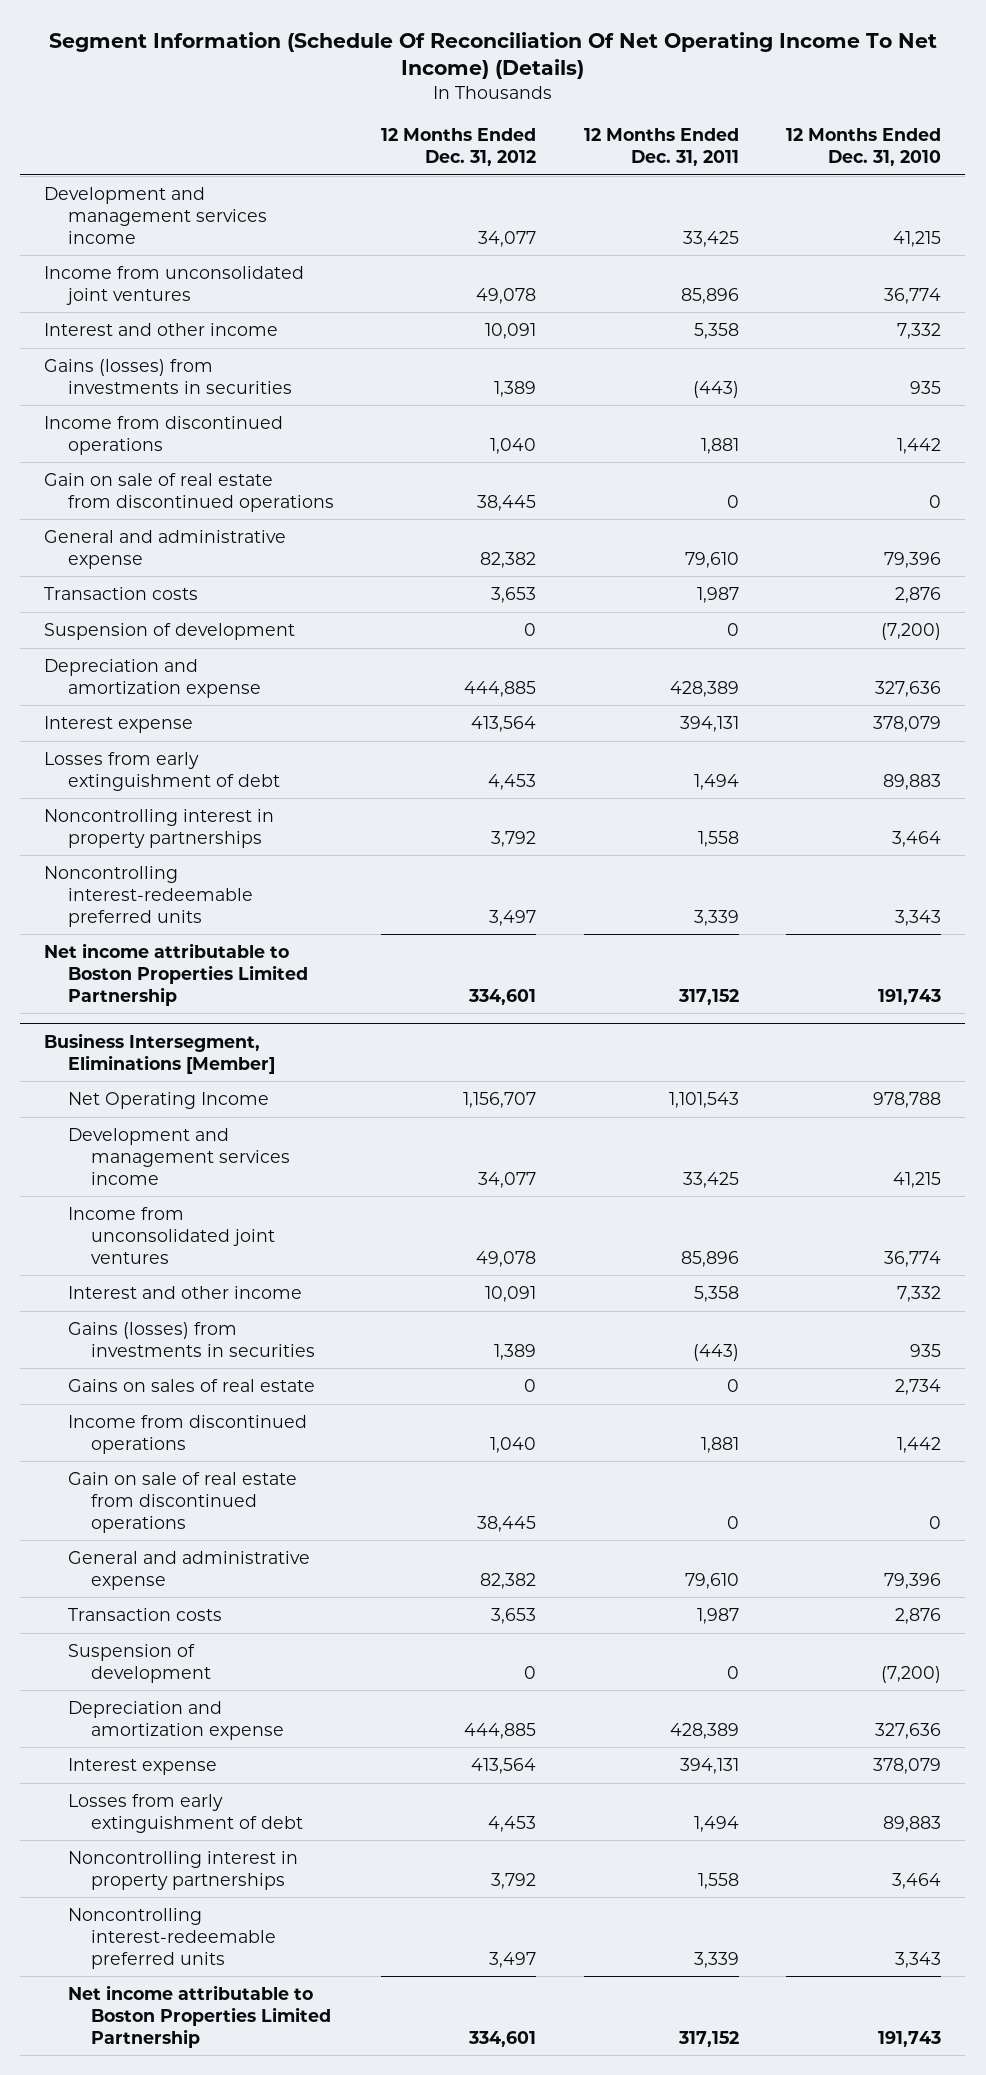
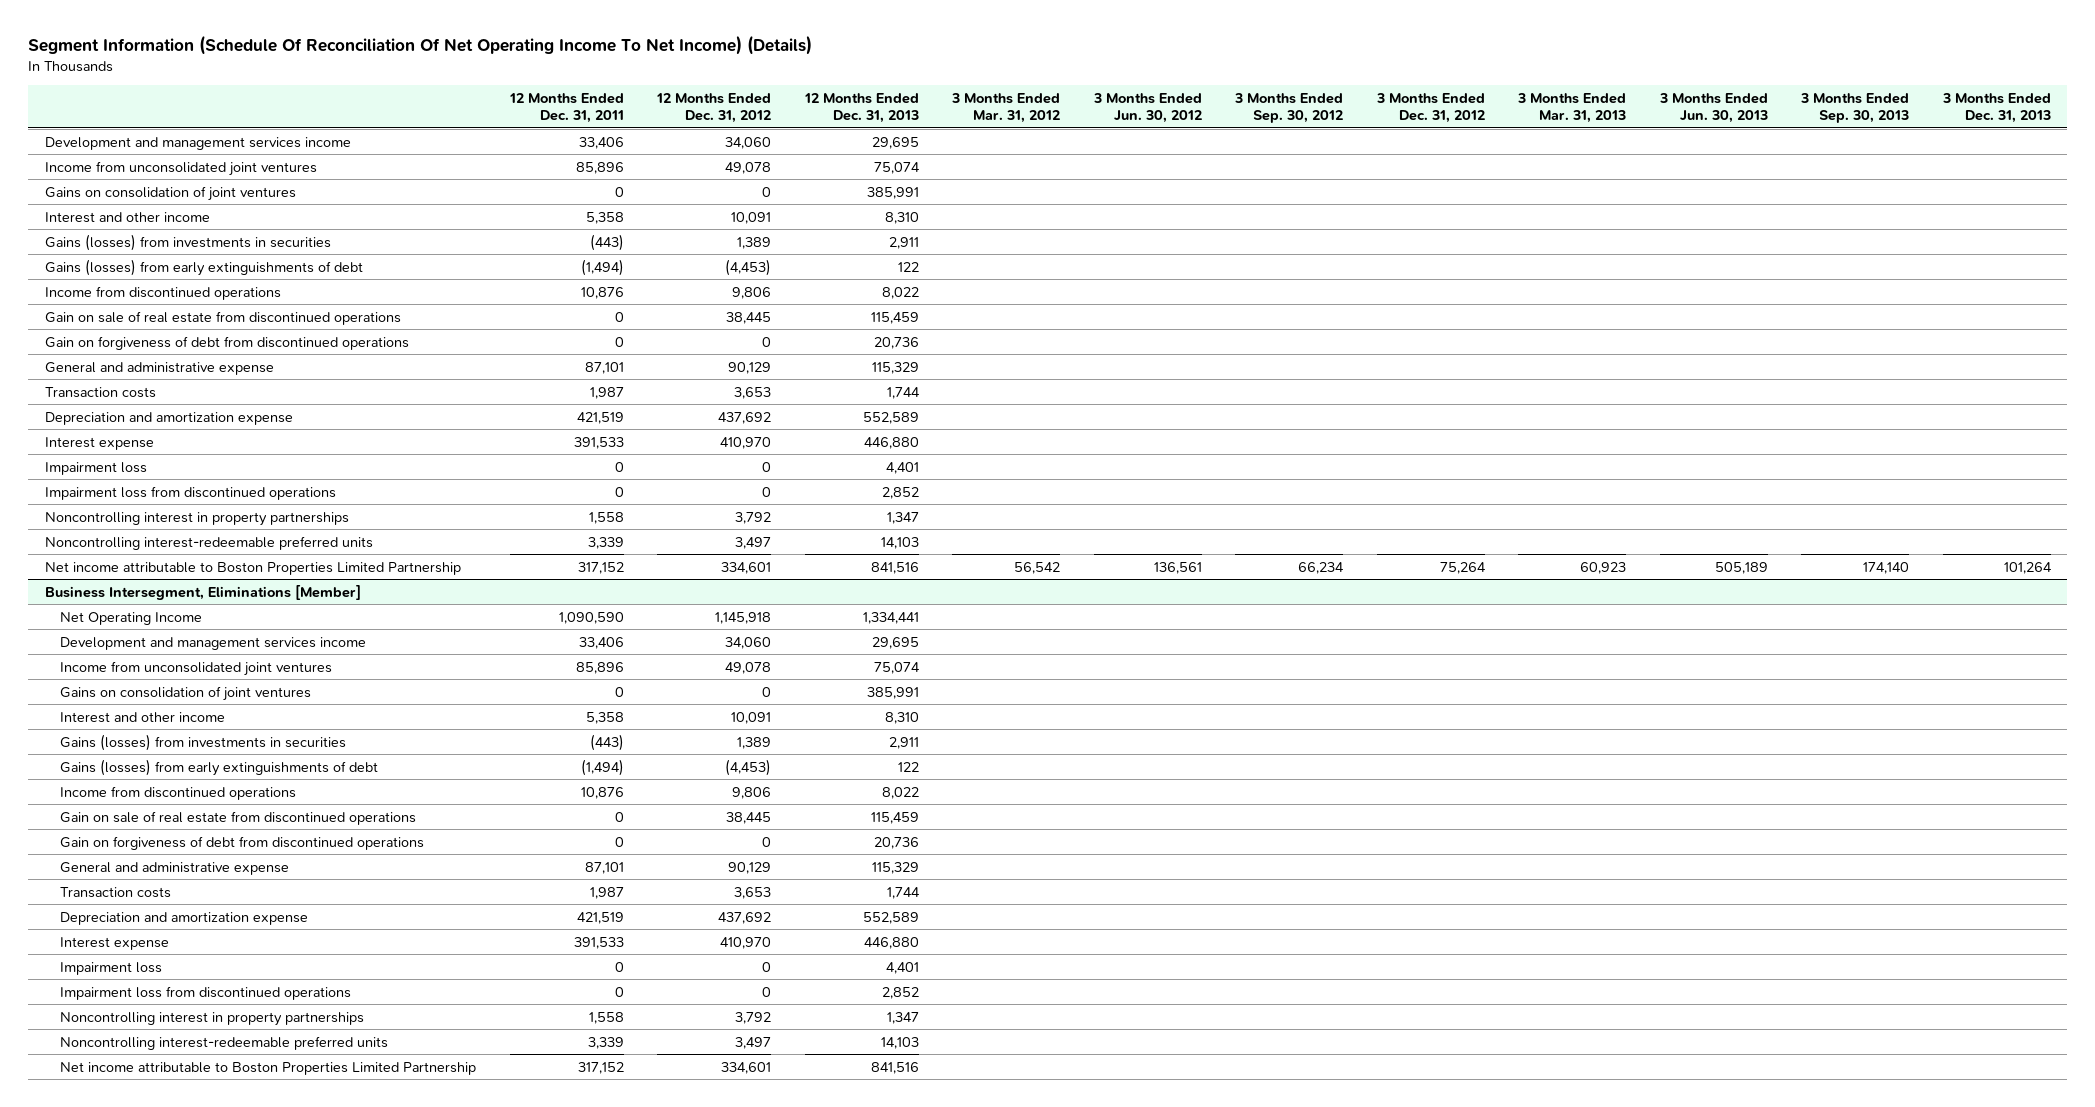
- | 12 Months Ended Dec. 31, 2012 | 12 Months Ended Dec. 31, 2011 | 12 Months Ended Dec. 31, 2010
+ | 12 Months Ended Dec. 31, 2011 | 12 Months Ended Dec. 31, 2012 | 12 Months Ended Dec. 31, 2013 | 3 Months Ended Mar. 31, 2012 | 3 Months Ended Jun. 30, 2012 | 3 Months Ended Sep. 30, 2012 | 3 Months Ended Dec. 31, 2012 | 3 Months Ended Mar. 31, 2013 | 3 Months Ended Jun. 30, 2013 | 3 Months Ended Sep. 30, 2013 | 3 Months Ended Dec. 31, 2013
- Development and management services income | 34,077 | 33,425 | 41,215
+ Development and management services income | 33,406 | 34,060 | 29,695 | | | | | | | |
+ Gains on consolidation of joint ventures | 0 | 0 | 385,991 | | | | | | | |
- Income from discontinued operations | 1,040 | 1,881 | 1,442
+ Gains (losses) from early extinguishments of debt | (1,494) | (4,453) | 122 | | | | | | | |
+ Income from discontinued operations | 10,876 | 9,806 | 8,022 | | | | | | | |
- General and administrative expense | 82,382 | 79,610 | 79,396
+ Gain on forgiveness of debt from discontinued operations | 0 | 0 | 20,736 | | | | | | | |
+ General and administrative expense | 87,101 | 90,129 | 115,329 | | | | | | | |
- Suspension of development | 0 | 0 | (7,200)
- Depreciation and amortization expense | 444,885 | 428,389 | 327,636
- Interest expense | 413,564 | 394,131 | 378,079
- Losses from early extinguishment of debt | 4,453 | 1,494 | 89,883
+ Depreciation and amortization expense | 421,519 | 437,692 | 552,589 | | | | | | | |
+ Interest expense | 391,533 | 410,970 | 446,880 | | | | | | | |
+ Impairment loss | 0 | 0 | 4,401 | | | | | | | |
+ Impairment loss from discontinued operations | 0 | 0 | 2,852 | | | | | | | |
@ Business Intersegment, Eliminations [Member]
- Net Operating Income | 1,156,707 | 1,101,543 | 978,788
- Development and management services income | 34,077 | 33,425 | 41,215
+ Net Operating Income | 1,090,590 | 1,145,918 | 1,334,441 | | | | | | | |
+ Development and management services income | 33,406 | 34,060 | 29,695 | | | | | | | |
+ Gains on consolidation of joint ventures | 0 | 0 | 385,991 | | | | | | | |
- Gains on sales of real estate | 0 | 0 | 2,734
- Income from discontinued operations | 1,040 | 1,881 | 1,442
+ Gains (losses) from early extinguishments of debt | (1,494) | (4,453) | 122 | | | | | | | |
+ Income from discontinued operations | 10,876 | 9,806 | 8,022 | | | | | | | |
- General and administrative expense | 82,382 | 79,610 | 79,396
+ Gain on forgiveness of debt from discontinued operations | 0 | 0 | 20,736 | | | | | | | |
+ General and administrative expense | 87,101 | 90,129 | 115,329 | | | | | | | |
- Suspension of development | 0 | 0 | (7,200)
- Depreciation and amortization expense | 444,885 | 428,389 | 327,636
- Interest expense | 413,564 | 394,131 | 378,079
- Losses from early extinguishment of debt | 4,453 | 1,494 | 89,883
+ Depreciation and amortization expense | 421,519 | 437,692 | 552,589 | | | | | | | |
+ Interest expense | 391,533 | 410,970 | 446,880 | | | | | | | |
+ Impairment loss | 0 | 0 | 4,401 | | | | | | | |
+ Impairment loss from discontinued operations | 0 | 0 | 2,852 | | | | | | | |

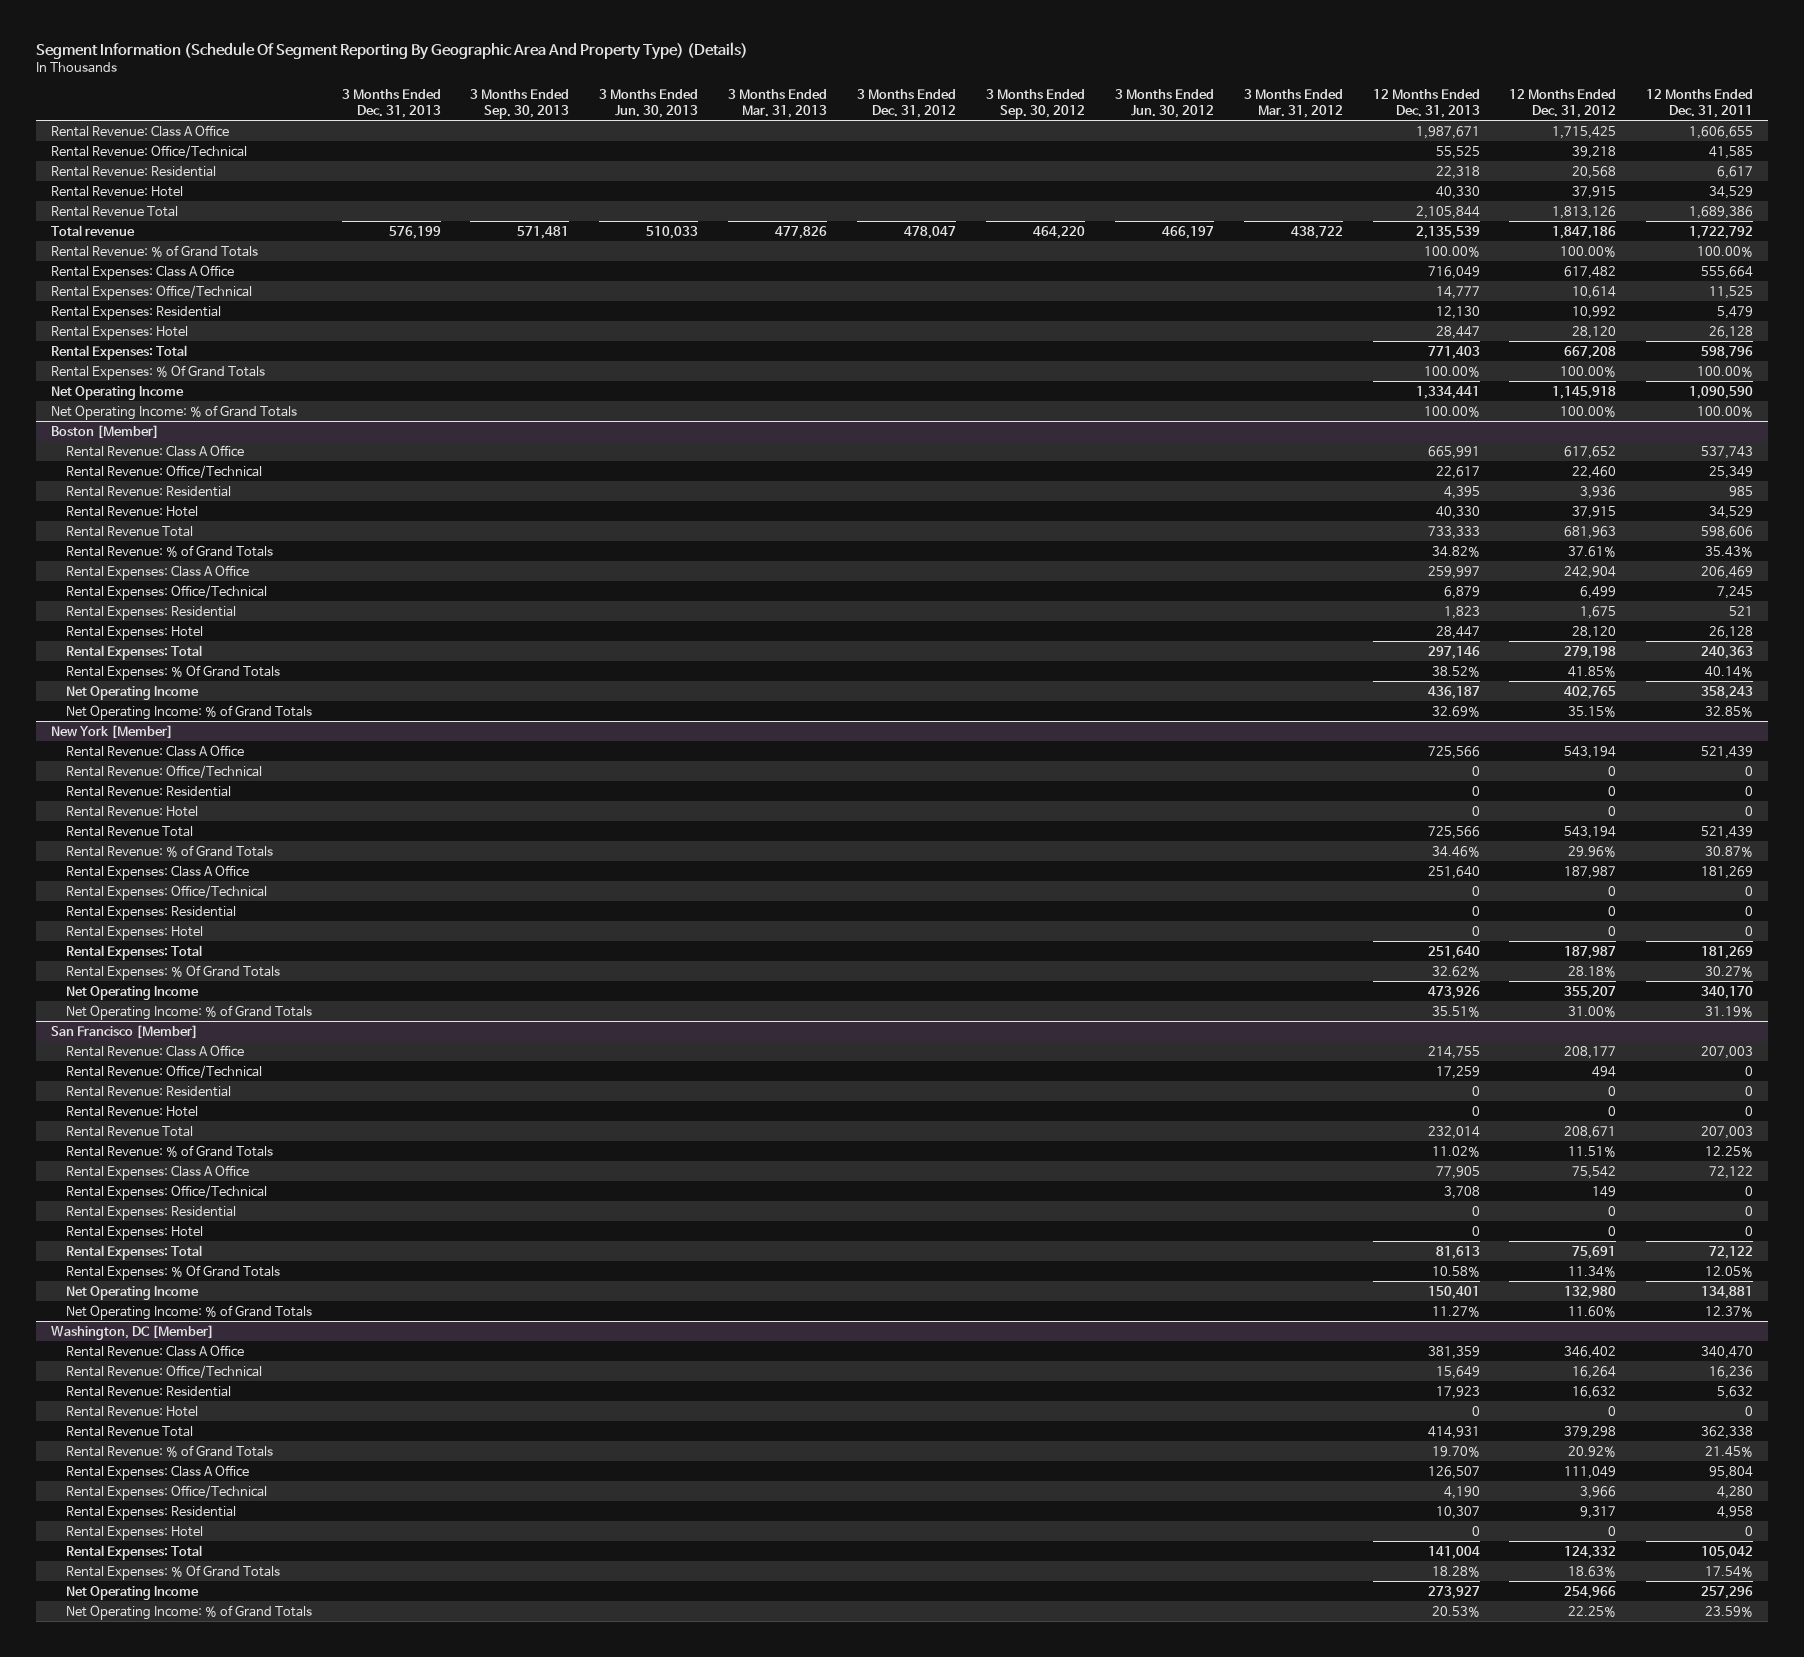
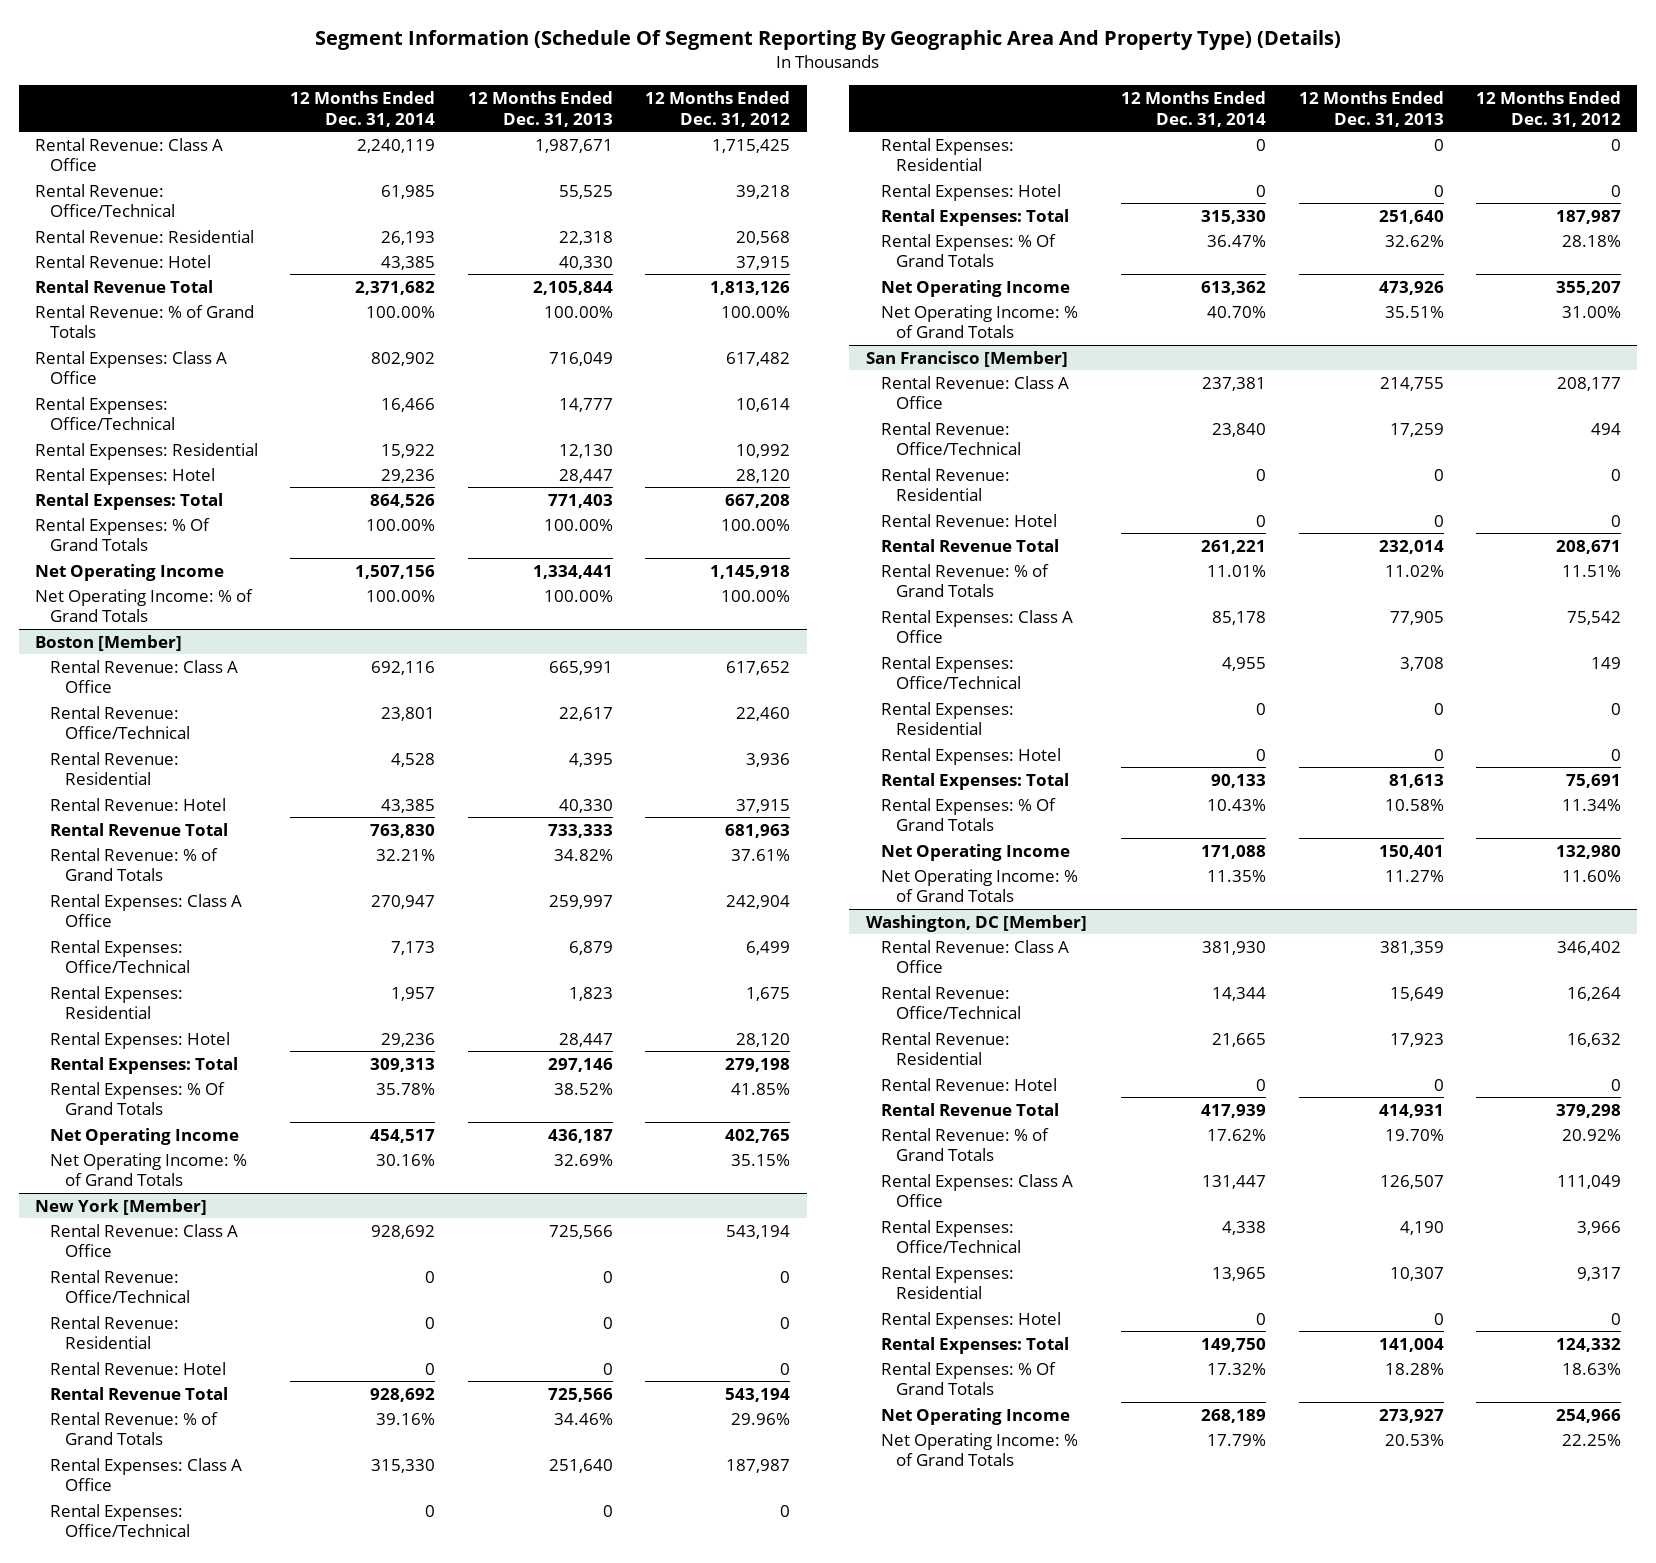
- | 3 Months Ended Dec. 31, 2013 | 3 Months Ended Sep. 30, 2013 | 3 Months Ended Jun. 30, 2013 | 3 Months Ended Mar. 31, 2013 | 3 Months Ended Dec. 31, 2012 | 3 Months Ended Sep. 30, 2012 | 3 Months Ended Jun. 30, 2012 | 3 Months Ended Mar. 31, 2012 | 12 Months Ended Dec. 31, 2013 | 12 Months Ended Dec. 31, 2012 | 12 Months Ended Dec. 31, 2011
+ | 12 Months Ended Dec. 31, 2014 | 12 Months Ended Dec. 31, 2013 | 12 Months Ended Dec. 31, 2012
- Total revenue | 576,199 | 571,481 | 510,033 | 477,826 | 478,047 | 464,220 | 466,197 | 438,722 | 2,135,539 | 1,847,186 | 1,722,792

